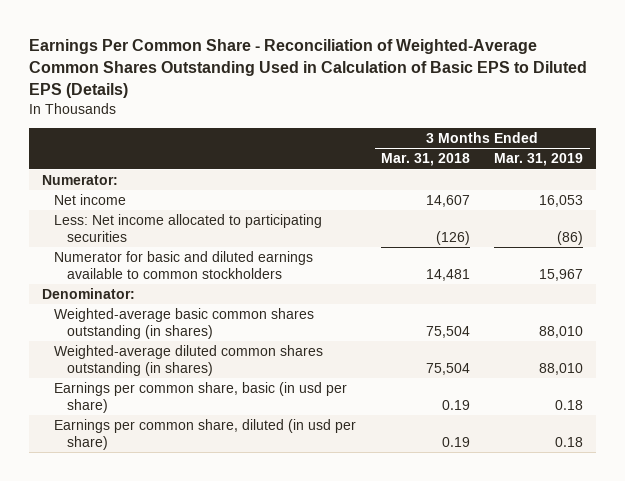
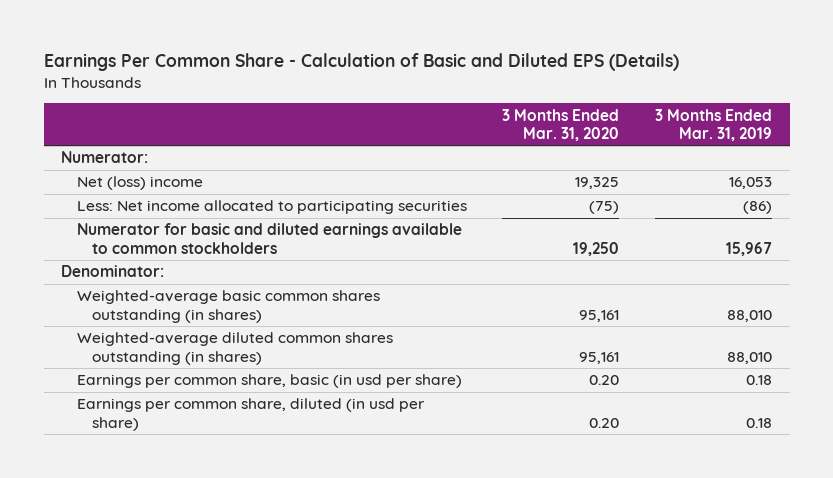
- Earnings Per Common Share - Reconciliation of Weighted-Average Common Shares Outstanding Used in Calculation of Basic EPS to Diluted EPS (Details)
+ Earnings Per Common Share - Calculation of Basic and Diluted EPS (Details)
- | 3 Months Ended Mar. 31, 2018 | 3 Months Ended Mar. 31, 2019
+ | 3 Months Ended Mar. 31, 2020 | 3 Months Ended Mar. 31, 2019
- Net income | 14,607 | 16,053
+ Net (loss) income | 19,325 | 16,053

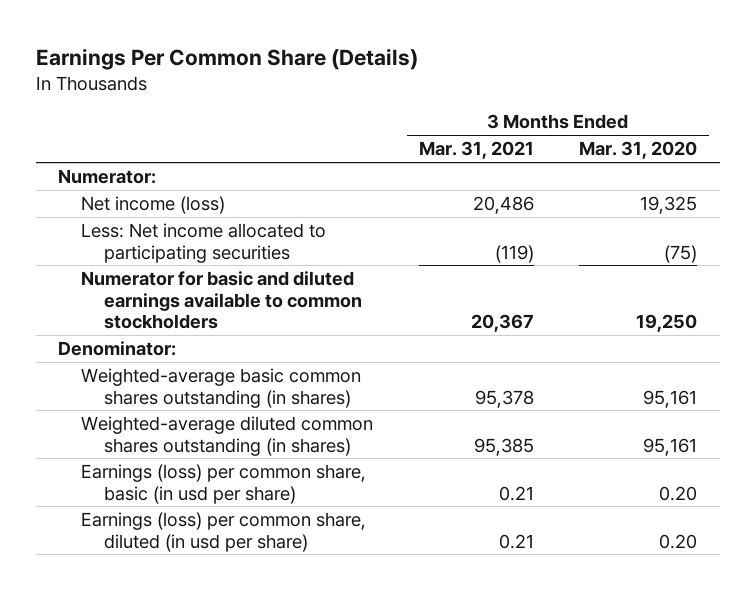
- Earnings Per Common Share - Calculation of Basic and Diluted EPS (Details)
+ Earnings Per Common Share (Details)
- | 3 Months Ended Mar. 31, 2020 | 3 Months Ended Mar. 31, 2019
+ | 3 Months Ended Mar. 31, 2021 | 3 Months Ended Mar. 31, 2020
- Net (loss) income | 19,325 | 16,053
+ Net income (loss) | 20,486 | 19,325
- Earnings per common share, basic (in usd per share) | 0.20 | 0.18
- Earnings per common share, diluted (in usd per share) | 0.20 | 0.18
+ Earnings (loss) per common share, basic (in usd per share) | 0.21 | 0.20
+ Earnings (loss) per common share, diluted (in usd per share) | 0.21 | 0.20

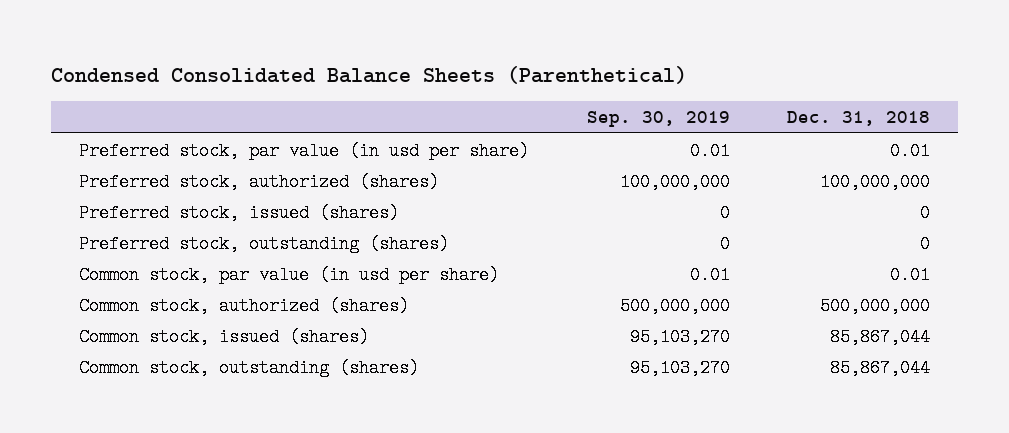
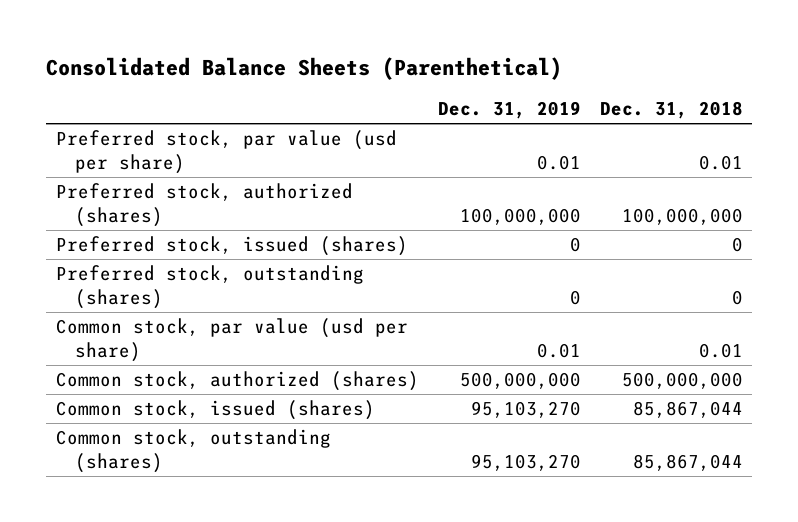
- Condensed Consolidated Balance Sheets (Parenthetical)
+ Consolidated Balance Sheets (Parenthetical)
- | Sep. 30, 2019 | Dec. 31, 2018
+ | Dec. 31, 2019 | Dec. 31, 2018
- Preferred stock, par value (in usd per share) | 0.01 | 0.01
+ Preferred stock, par value (usd per share) | 0.01 | 0.01
- Common stock, par value (in usd per share) | 0.01 | 0.01
+ Common stock, par value (usd per share) | 0.01 | 0.01

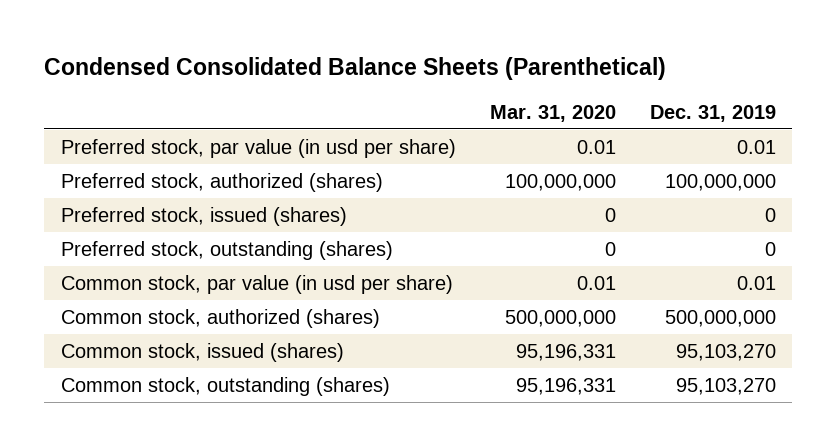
- Consolidated Balance Sheets (Parenthetical)
+ Condensed Consolidated Balance Sheets (Parenthetical)
- | Dec. 31, 2019 | Dec. 31, 2018
+ | Mar. 31, 2020 | Dec. 31, 2019
- Preferred stock, par value (usd per share) | 0.01 | 0.01
+ Preferred stock, par value (in usd per share) | 0.01 | 0.01
- Common stock, par value (usd per share) | 0.01 | 0.01
+ Common stock, par value (in usd per share) | 0.01 | 0.01

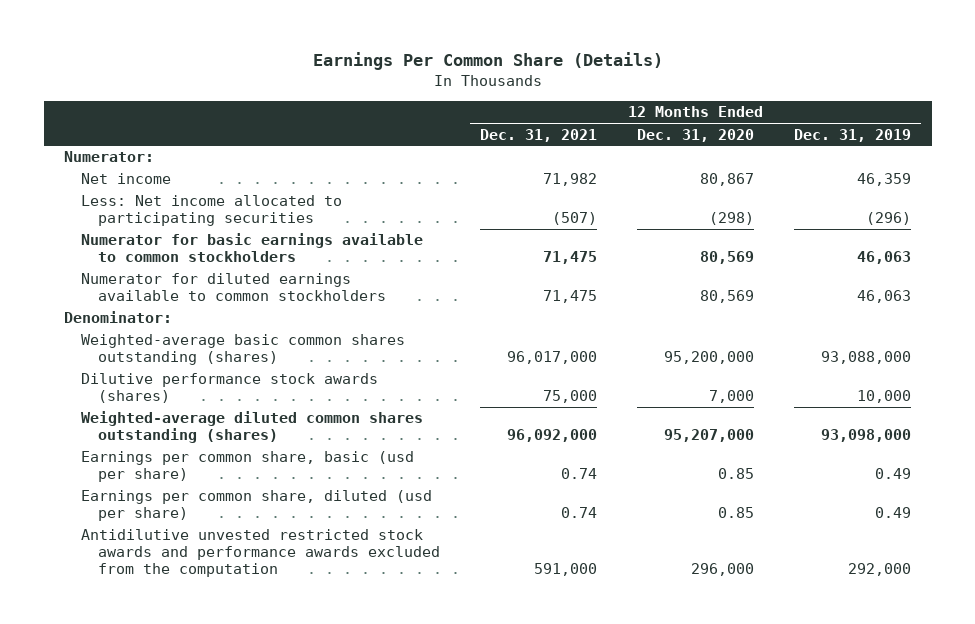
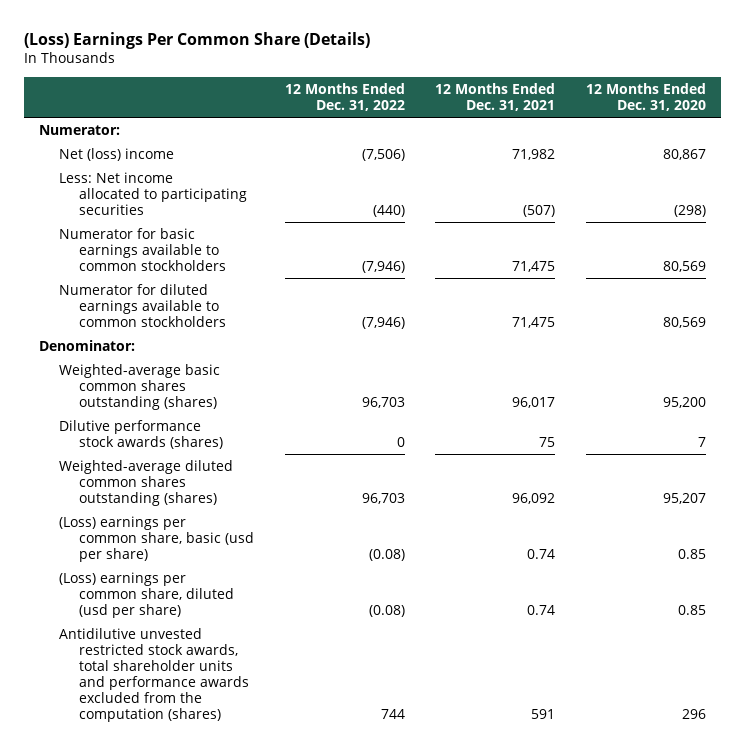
- Earnings Per Common Share (Details)
+ (Loss) Earnings Per Common Share (Details)
- | 12 Months Ended Dec. 31, 2021 | 12 Months Ended Dec. 31, 2020 | 12 Months Ended Dec. 31, 2019
+ | 12 Months Ended Dec. 31, 2022 | 12 Months Ended Dec. 31, 2021 | 12 Months Ended Dec. 31, 2020
- Net income | 71,982 | 80,867 | 46,359
+ Net (loss) income | (7,506) | 71,982 | 80,867
- Weighted-average basic common shares outstanding (shares) | 96,017,000 | 95,200,000 | 93,088,000
- Dilutive performance stock awards (shares) | 75,000 | 7,000 | 10,000
- Weighted-average diluted common shares outstanding (shares) | 96,092,000 | 95,207,000 | 93,098,000
- Earnings per common share, basic (usd per share) | 0.74 | 0.85 | 0.49
- Earnings per common share, diluted (usd per share) | 0.74 | 0.85 | 0.49
- Antidilutive unvested restricted stock awards and performance awards excluded from the computation | 591,000 | 296,000 | 292,000
+ Weighted-average basic common shares outstanding (shares) | 96,703 | 96,017 | 95,200
+ Dilutive performance stock awards (shares) | 0 | 75 | 7
+ Weighted-average diluted common shares outstanding (shares) | 96,703 | 96,092 | 95,207
+ (Loss) earnings per common share, basic (usd per share) | (0.08) | 0.74 | 0.85
+ (Loss) earnings per common share, diluted (usd per share) | (0.08) | 0.74 | 0.85
+ Antidilutive unvested restricted stock awards, total shareholder units and performance awards excluded from the computation (shares) | 744 | 591 | 296

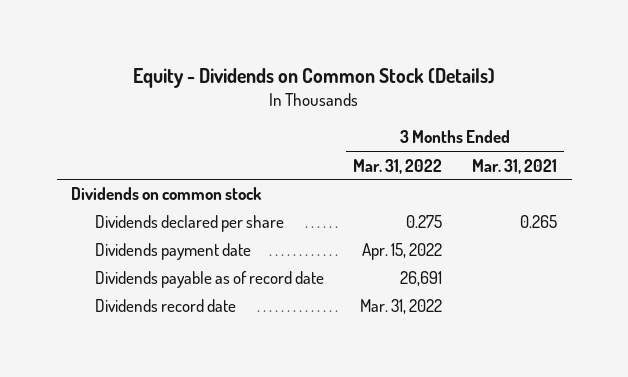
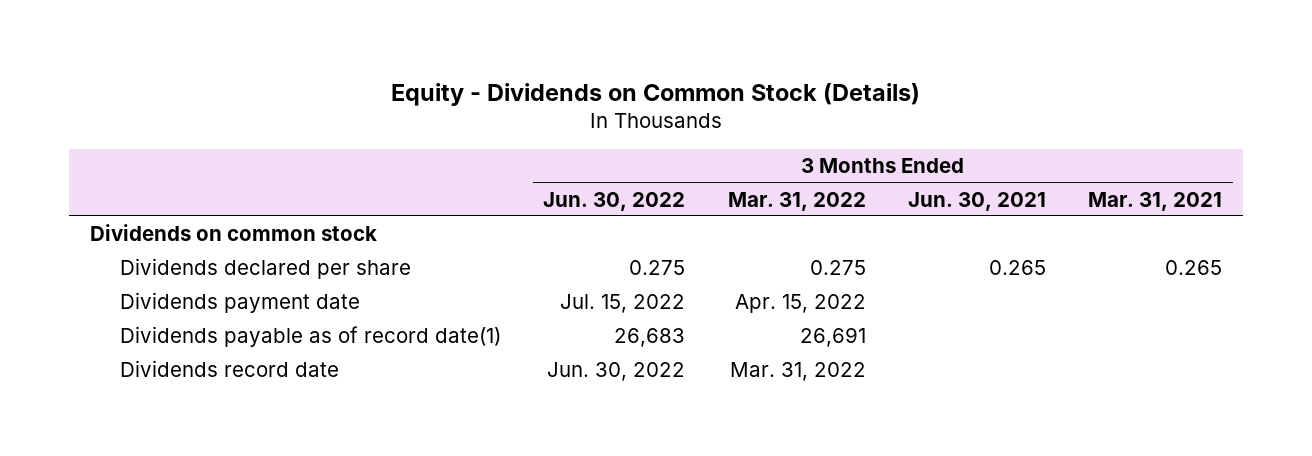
- | 3 Months Ended Mar. 31, 2022 | 3 Months Ended Mar. 31, 2021
+ | 3 Months Ended Jun. 30, 2022 | 3 Months Ended Mar. 31, 2022 | 3 Months Ended Jun. 30, 2021 | 3 Months Ended Mar. 31, 2021
- Dividends payable as of record date | 26,691 |
+ Dividends payable as of record date(1) | 26,683 | 26,691 | |

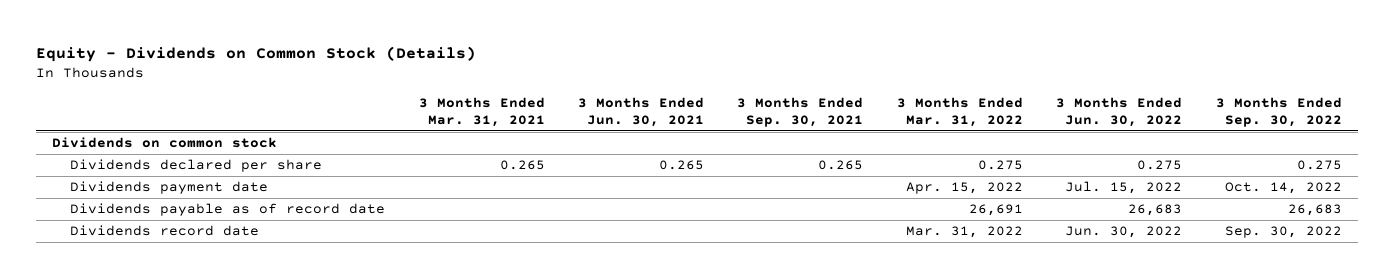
- | 3 Months Ended Jun. 30, 2022 | 3 Months Ended Mar. 31, 2022 | 3 Months Ended Jun. 30, 2021 | 3 Months Ended Mar. 31, 2021
+ | 3 Months Ended Mar. 31, 2021 | 3 Months Ended Jun. 30, 2021 | 3 Months Ended Sep. 30, 2021 | 3 Months Ended Mar. 31, 2022 | 3 Months Ended Jun. 30, 2022 | 3 Months Ended Sep. 30, 2022
- Dividends payable as of record date(1) | 26,683 | 26,691 | |
+ Dividends payable as of record date | | | | 26,691 | 26,683 | 26,683

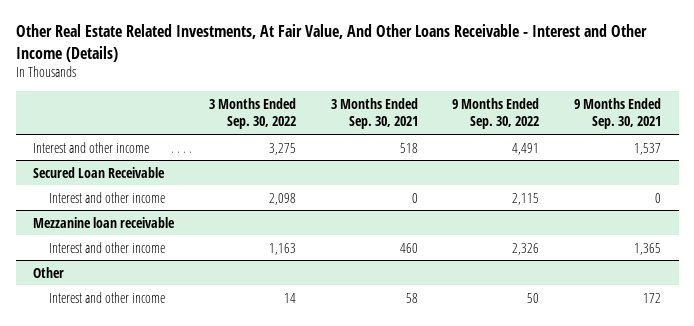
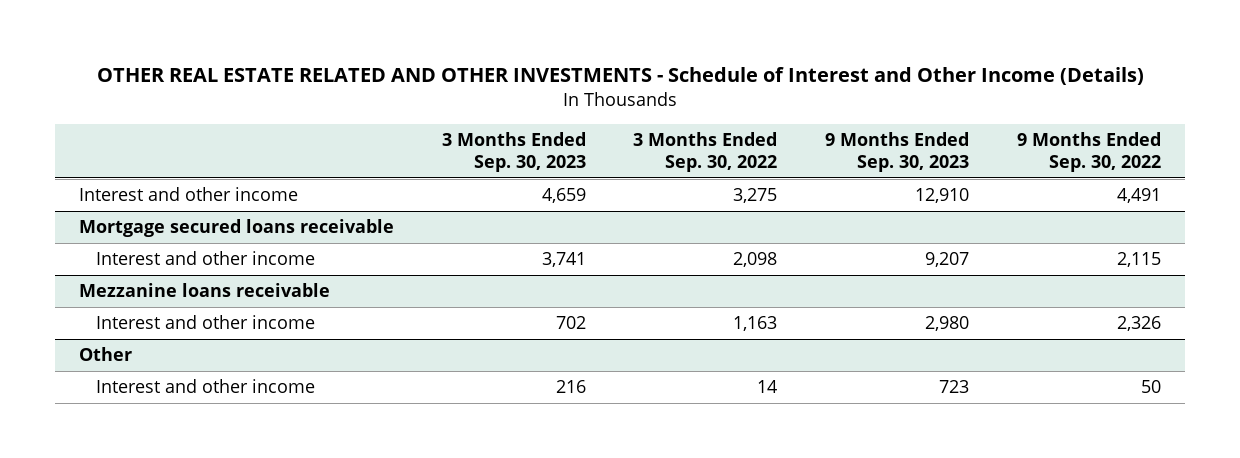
- Other Real Estate Related Investments, At Fair Value, And Other Loans Receivable - Interest and Other Income (Details)
+ OTHER REAL ESTATE RELATED AND OTHER INVESTMENTS - Schedule of Interest and Other Income (Details)
- | 3 Months Ended Sep. 30, 2022 | 3 Months Ended Sep. 30, 2021 | 9 Months Ended Sep. 30, 2022 | 9 Months Ended Sep. 30, 2021
+ | 3 Months Ended Sep. 30, 2023 | 3 Months Ended Sep. 30, 2022 | 9 Months Ended Sep. 30, 2023 | 9 Months Ended Sep. 30, 2022
- Secured Loan Receivable
+ Mortgage secured loans receivable
- Mezzanine loan receivable
+ Mezzanine loans receivable

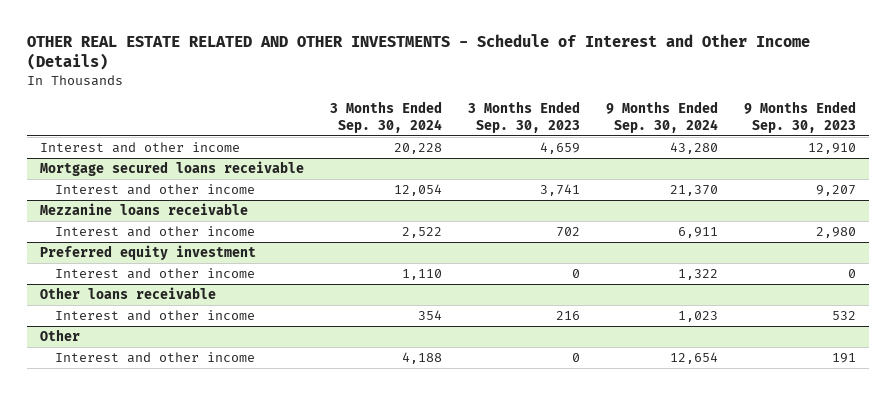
- | 3 Months Ended Sep. 30, 2023 | 3 Months Ended Sep. 30, 2022 | 9 Months Ended Sep. 30, 2023 | 9 Months Ended Sep. 30, 2022
+ | 3 Months Ended Sep. 30, 2024 | 3 Months Ended Sep. 30, 2023 | 9 Months Ended Sep. 30, 2024 | 9 Months Ended Sep. 30, 2023
+ Preferred equity investment
+ Interest and other income | 1,110 | 0 | 1,322 | 0
+ Other loans receivable
+ Interest and other income | 354 | 216 | 1,023 | 532
@ Other
- Interest and other income | 216 | 14 | 723 | 50
+ Interest and other income | 4,188 | 0 | 12,654 | 191

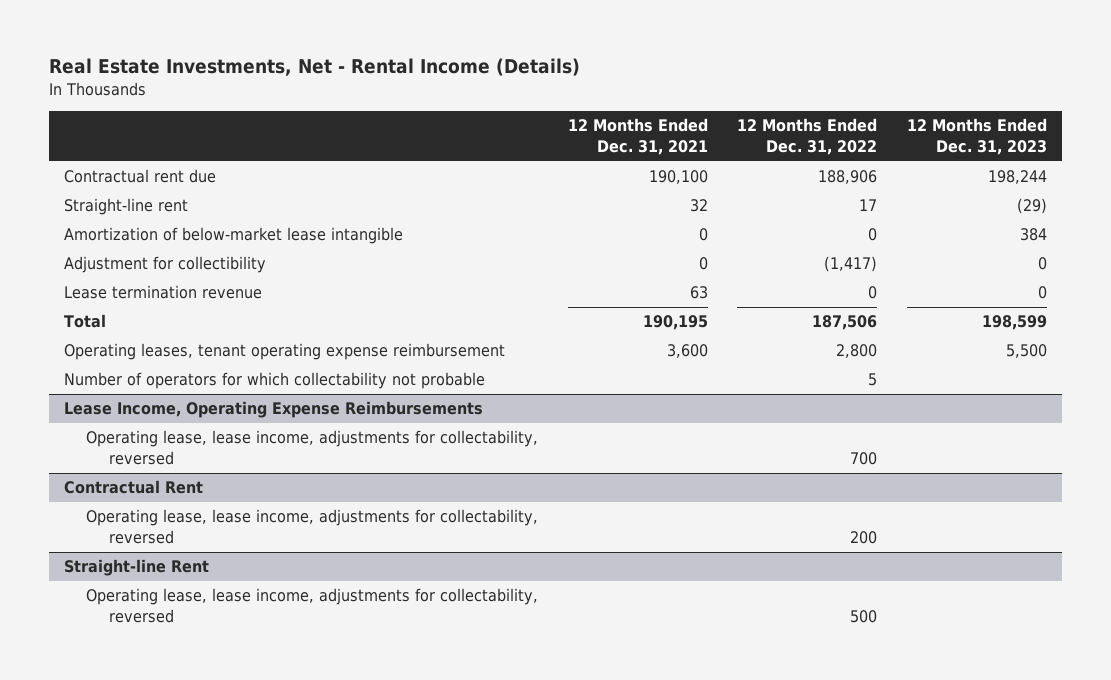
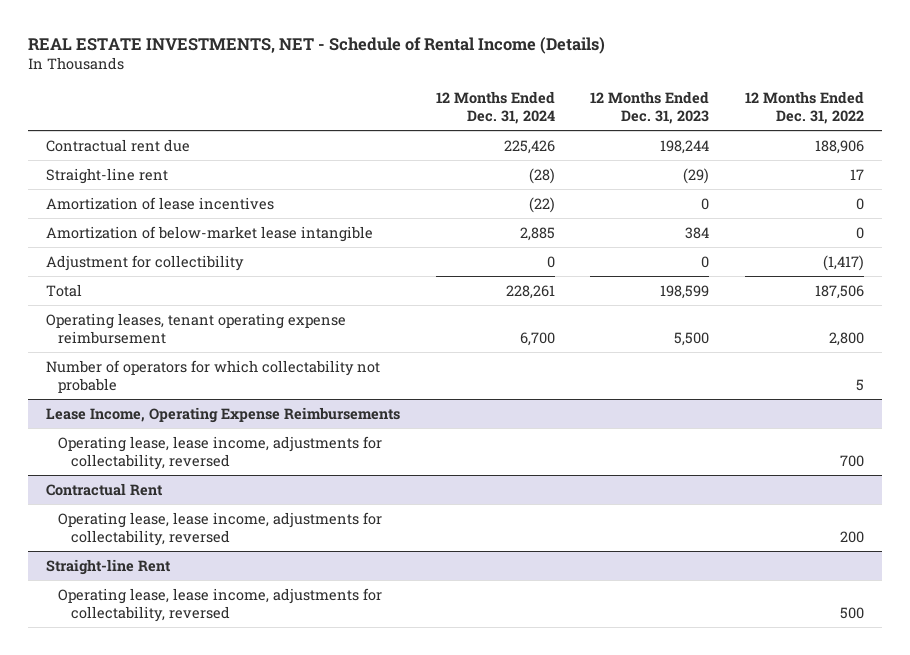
- Real Estate Investments, Net - Rental Income (Details)
+ REAL ESTATE INVESTMENTS, NET - Schedule of Rental Income (Details)
- | 12 Months Ended Dec. 31, 2021 | 12 Months Ended Dec. 31, 2022 | 12 Months Ended Dec. 31, 2023
+ | 12 Months Ended Dec. 31, 2024 | 12 Months Ended Dec. 31, 2023 | 12 Months Ended Dec. 31, 2022
+ Amortization of lease incentives | (22) | 0 | 0
- Lease termination revenue | 63 | 0 | 0

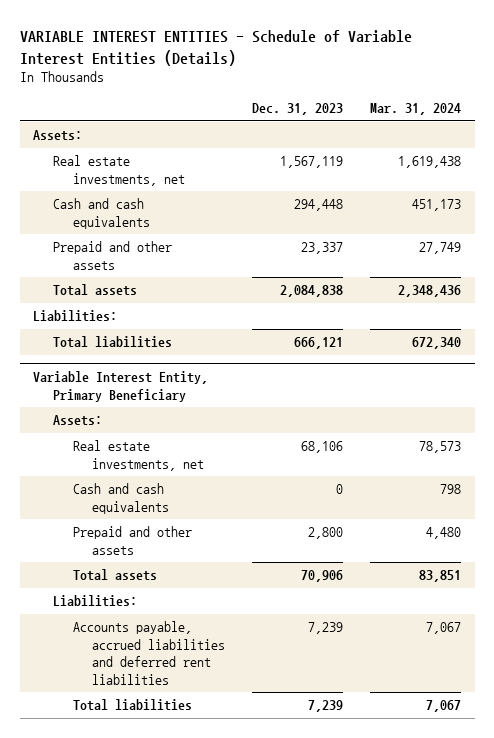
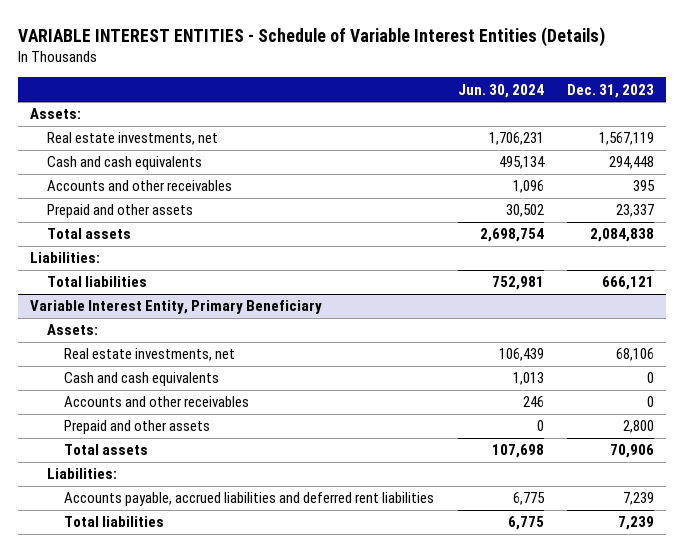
- | Dec. 31, 2023 | Mar. 31, 2024
+ | Jun. 30, 2024 | Dec. 31, 2023
+ Accounts and other receivables | 1,096 | 395
@ Variable Interest Entity, Primary Beneficiary
+ Accounts and other receivables | 246 | 0

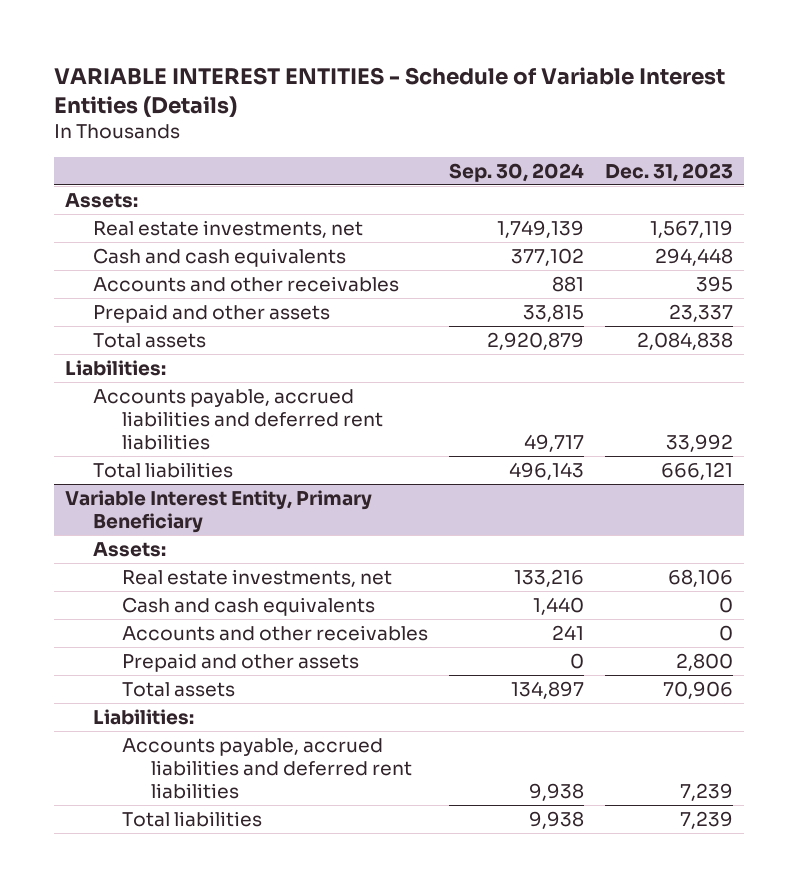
- | Jun. 30, 2024 | Dec. 31, 2023
+ | Sep. 30, 2024 | Dec. 31, 2023
+ Accounts payable, accrued liabilities and deferred rent liabilities | 49,717 | 33,992

